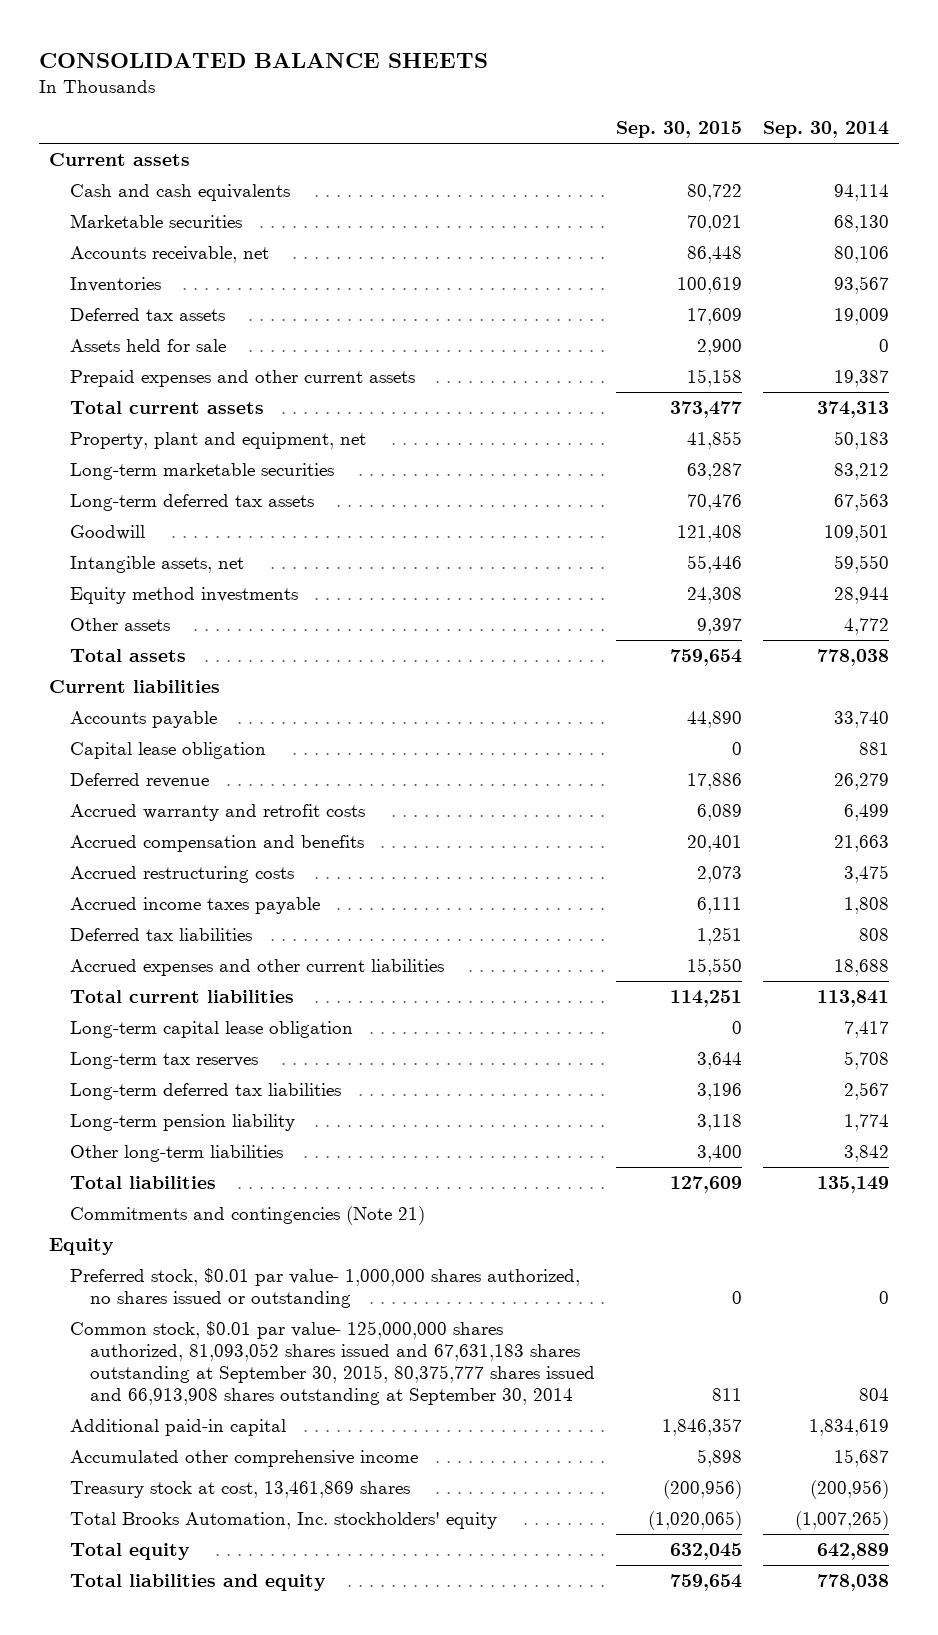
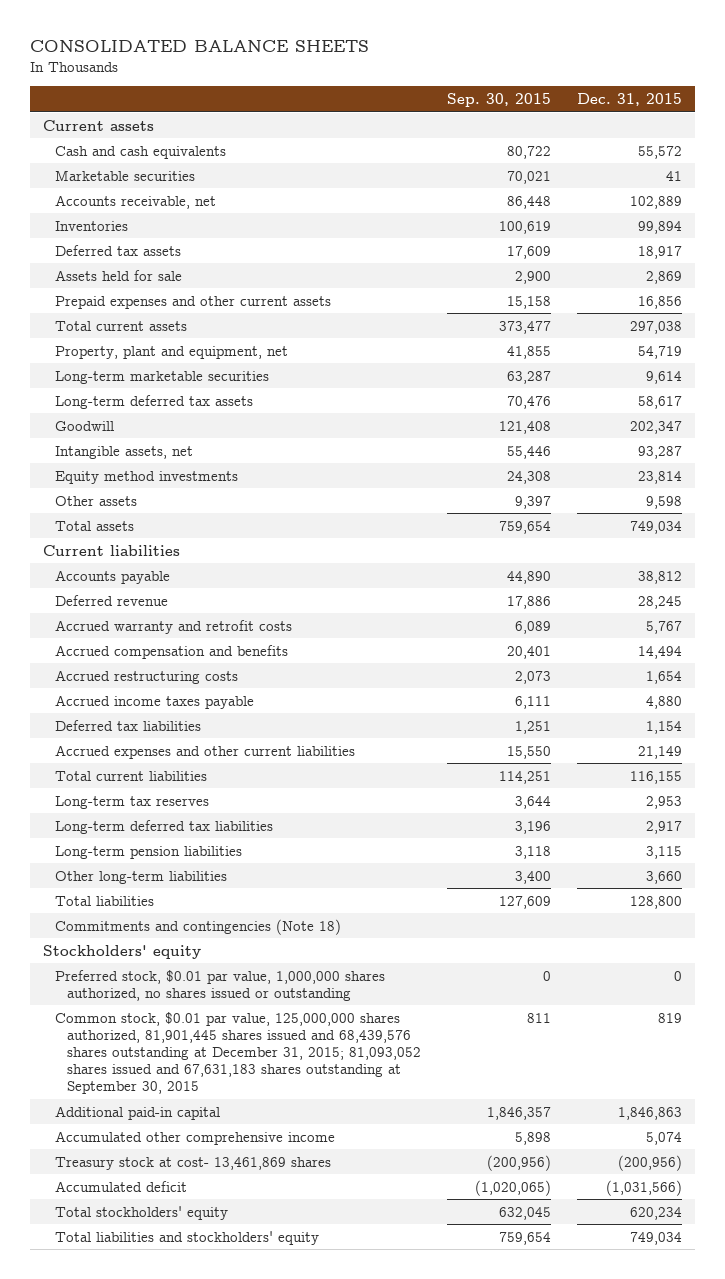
- | Sep. 30, 2015 | Sep. 30, 2014
+ | Sep. 30, 2015 | Dec. 31, 2015
- Capital lease obligation | 0 | 881
- Long-term capital lease obligation | 0 | 7,417
- Long-term pension liability | 3,118 | 1,774
+ Long-term pension liabilities | 3,118 | 3,115
- Commitments and contingencies (Note 21)
- Equity
- Preferred stock, $0.01 par value- 1,000,000 shares authorized, no shares issued or outstanding | 0 | 0
- Common stock, $0.01 par value- 125,000,000 shares authorized, 81,093,052 shares issued and 67,631,183 shares outstanding at September 30, 2015, 80,375,777 shares issued and 66,913,908 shares outstanding at September 30, 2014 | 811 | 804
+ Commitments and contingencies (Note 18)
+ Stockholders' equity
+ Preferred stock, $0.01 par value, 1,000,000 shares authorized, no shares issued or outstanding | 0 | 0
+ Common stock, $0.01 par value, 125,000,000 shares authorized, 81,901,445 shares issued and 68,439,576 shares outstanding at December 31, 2015; 81,093,052 shares issued and 67,631,183 shares outstanding at September 30, 2015 | 811 | 819
- Treasury stock at cost, 13,461,869 shares | (200,956) | (200,956)
- Total Brooks Automation, Inc. stockholders' equity | (1,020,065) | (1,007,265)
- Total equity | 632,045 | 642,889
- Total liabilities and equity | 759,654 | 778,038
+ Treasury stock at cost- 13,461,869 shares | (200,956) | (200,956)
+ Accumulated deficit | (1,020,065) | (1,031,566)
+ Total stockholders' equity | 632,045 | 620,234
+ Total liabilities and stockholders' equity | 759,654 | 749,034

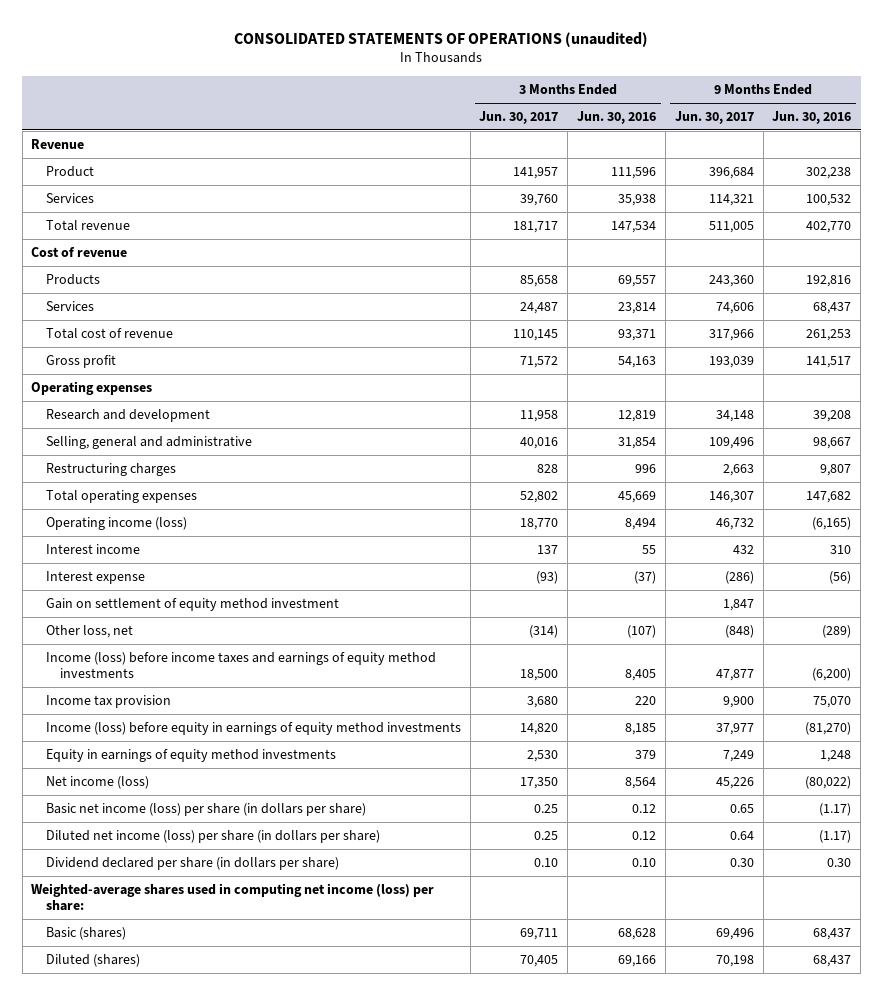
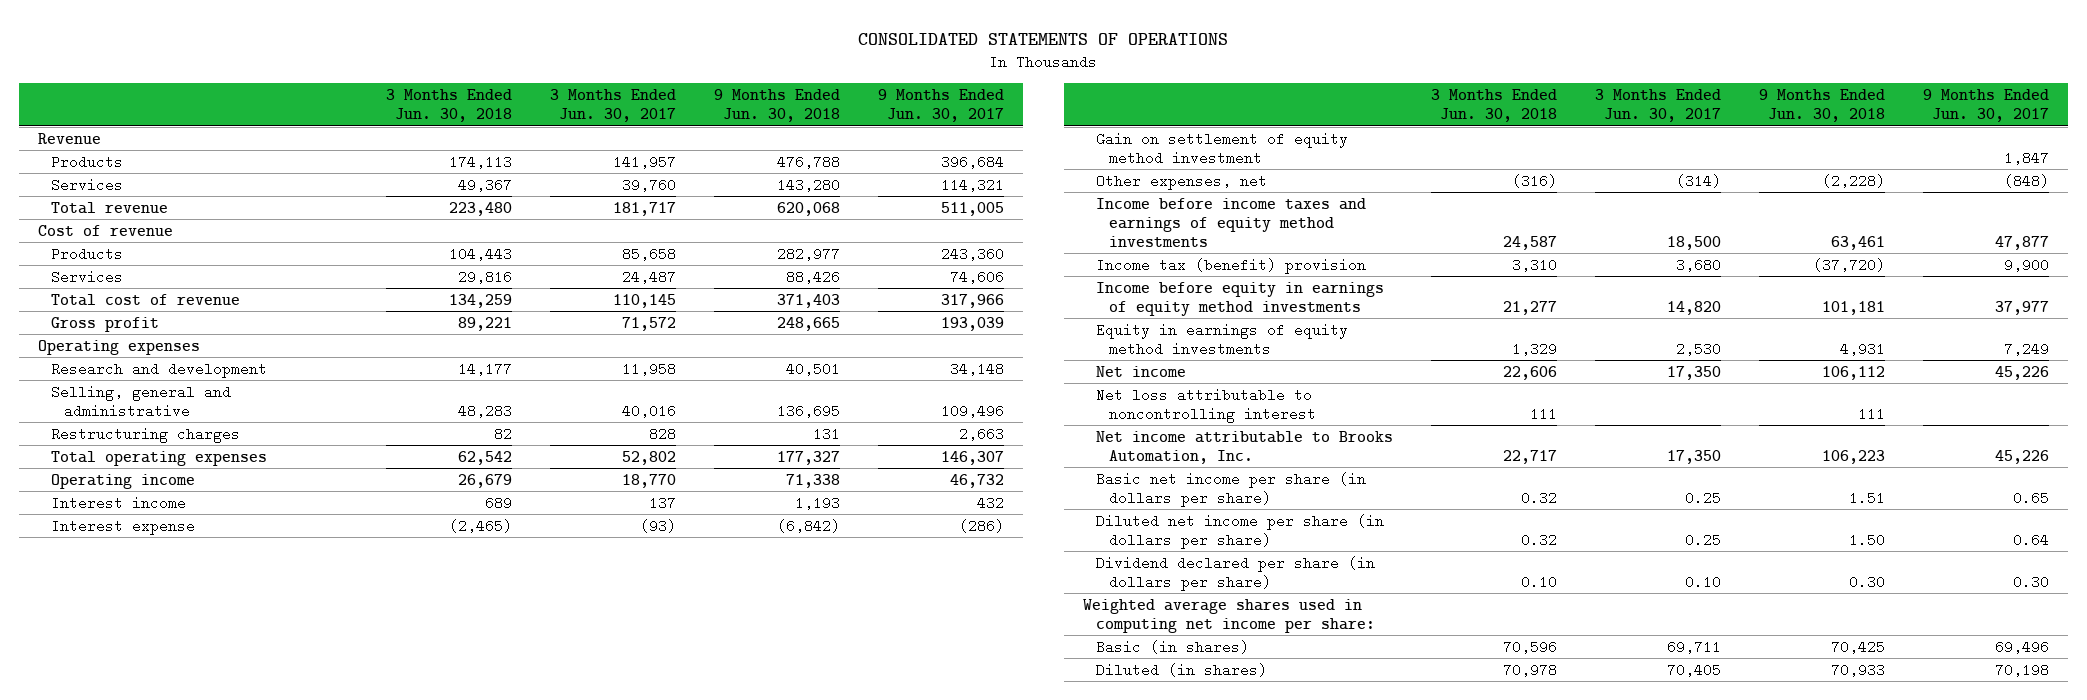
- CONSOLIDATED STATEMENTS OF OPERATIONS (unaudited)
+ CONSOLIDATED STATEMENTS OF OPERATIONS
- | 3 Months Ended Jun. 30, 2017 | 3 Months Ended Jun. 30, 2016 | 9 Months Ended Jun. 30, 2017 | 9 Months Ended Jun. 30, 2016
+ | 3 Months Ended Jun. 30, 2018 | 3 Months Ended Jun. 30, 2017 | 9 Months Ended Jun. 30, 2018 | 9 Months Ended Jun. 30, 2017
- Product | 141,957 | 111,596 | 396,684 | 302,238
+ Products | 174,113 | 141,957 | 476,788 | 396,684
- Operating income (loss) | 18,770 | 8,494 | 46,732 | (6,165)
+ Operating income | 26,679 | 18,770 | 71,338 | 46,732
- Other loss, net | (314) | (107) | (848) | (289)
- Income (loss) before income taxes and earnings of equity method investments | 18,500 | 8,405 | 47,877 | (6,200)
- Income tax provision | 3,680 | 220 | 9,900 | 75,070
- Income (loss) before equity in earnings of equity method investments | 14,820 | 8,185 | 37,977 | (81,270)
+ Other expenses, net | (316) | (314) | (2,228) | (848)
+ Income before income taxes and earnings of equity method investments | 24,587 | 18,500 | 63,461 | 47,877
+ Income tax (benefit) provision | 3,310 | 3,680 | (37,720) | 9,900
+ Income before equity in earnings of equity method investments | 21,277 | 14,820 | 101,181 | 37,977
- Net income (loss) | 17,350 | 8,564 | 45,226 | (80,022)
- Basic net income (loss) per share (in dollars per share) | 0.25 | 0.12 | 0.65 | (1.17)
- Diluted net income (loss) per share (in dollars per share) | 0.25 | 0.12 | 0.64 | (1.17)
+ Net income | 22,606 | 17,350 | 106,112 | 45,226
+ Net loss attributable to noncontrolling interest | 111 | | 111 |
+ Net income attributable to Brooks Automation, Inc. | 22,717 | 17,350 | 106,223 | 45,226
+ Basic net income per share (in dollars per share) | 0.32 | 0.25 | 1.51 | 0.65
+ Diluted net income per share (in dollars per share) | 0.32 | 0.25 | 1.50 | 0.64
- Weighted-average shares used in computing net income (loss) per share:
- Basic (shares) | 69,711 | 68,628 | 69,496 | 68,437
- Diluted (shares) | 70,405 | 69,166 | 70,198 | 68,437
+ Weighted average shares used in computing net income per share:
+ Basic (in shares) | 70,596 | 69,711 | 70,425 | 69,496
+ Diluted (in shares) | 70,978 | 70,405 | 70,933 | 70,198

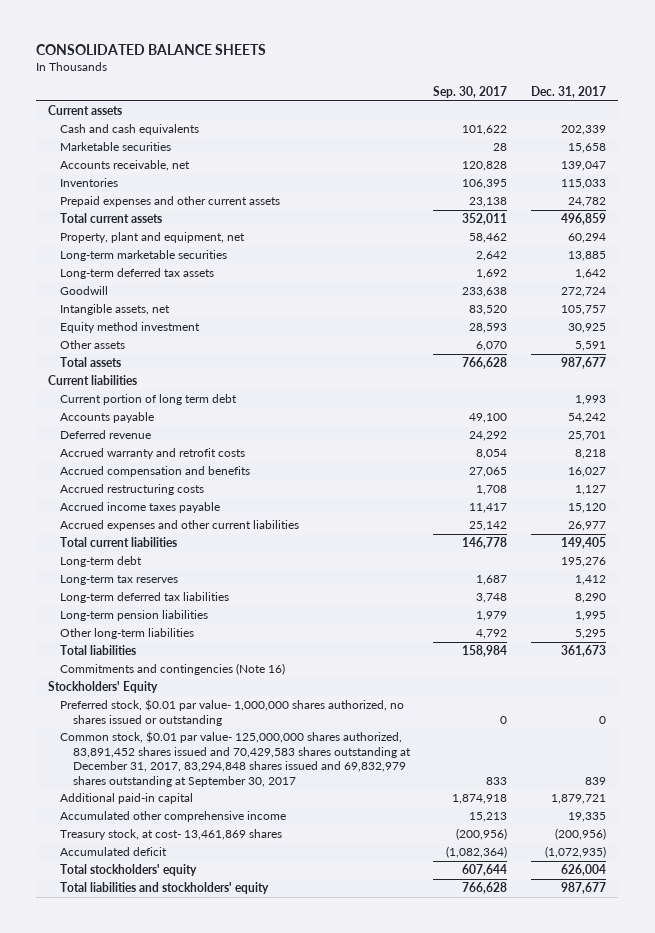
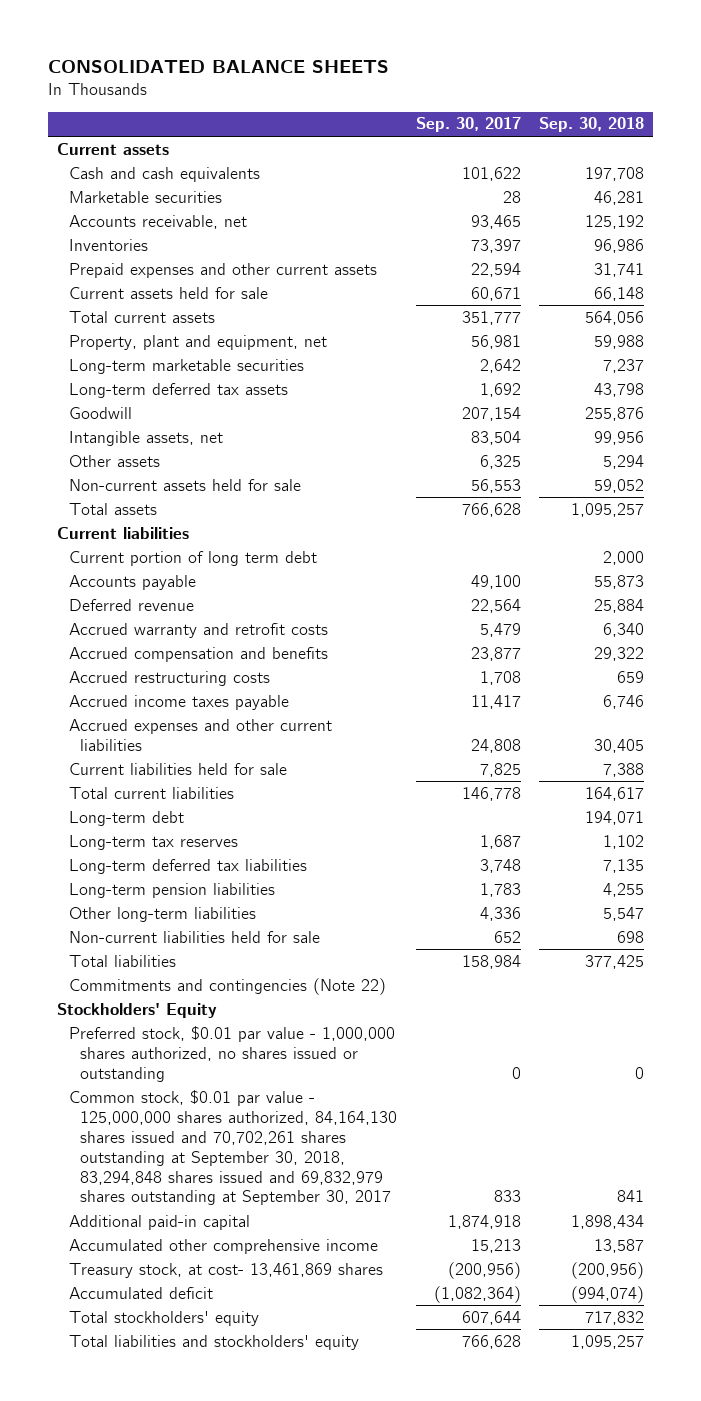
- | Sep. 30, 2017 | Dec. 31, 2017
+ | Sep. 30, 2017 | Sep. 30, 2018
- Accounts receivable, net | 120,828 | 139,047
- Inventories | 106,395 | 115,033
- Prepaid expenses and other current assets | 23,138 | 24,782
- Total current assets | 352,011 | 496,859
- Property, plant and equipment, net | 58,462 | 60,294
+ Accounts receivable, net | 93,465 | 125,192
+ Inventories | 73,397 | 96,986
+ Prepaid expenses and other current assets | 22,594 | 31,741
+ Current assets held for sale | 60,671 | 66,148
+ Total current assets | 351,777 | 564,056
+ Property, plant and equipment, net | 56,981 | 59,988
- Goodwill | 233,638 | 272,724
- Intangible assets, net | 83,520 | 105,757
- Equity method investment | 28,593 | 30,925
- Other assets | 6,070 | 5,591
+ Goodwill | 207,154 | 255,876
+ Intangible assets, net | 83,504 | 99,956
+ Other assets | 6,325 | 5,294
+ Non-current assets held for sale | 56,553 | 59,052
- Deferred revenue | 24,292 | 25,701
- Accrued warranty and retrofit costs | 8,054 | 8,218
- Accrued compensation and benefits | 27,065 | 16,027
+ Deferred revenue | 22,564 | 25,884
+ Accrued warranty and retrofit costs | 5,479 | 6,340
+ Accrued compensation and benefits | 23,877 | 29,322
- Accrued expenses and other current liabilities | 25,142 | 26,977
+ Accrued expenses and other current liabilities | 24,808 | 30,405
+ Current liabilities held for sale | 7,825 | 7,388
- Long-term pension liabilities | 1,979 | 1,995
- Other long-term liabilities | 4,792 | 5,295
+ Long-term pension liabilities | 1,783 | 4,255
+ Other long-term liabilities | 4,336 | 5,547
+ Non-current liabilities held for sale | 652 | 698
- Commitments and contingencies (Note 16)
+ Commitments and contingencies (Note 22)
- Preferred stock, $0.01 par value- 1,000,000 shares authorized, no shares issued or outstanding | 0 | 0
- Common stock, $0.01 par value- 125,000,000 shares authorized, 83,891,452 shares issued and 70,429,583 shares outstanding at December 31, 2017, 83,294,848 shares issued and 69,832,979 shares outstanding at September 30, 2017 | 833 | 839
+ Preferred stock, $0.01 par value - 1,000,000 shares authorized, no shares issued or outstanding | 0 | 0
+ Common stock, $0.01 par value - 125,000,000 shares authorized, 84,164,130 shares issued and 70,702,261 shares outstanding at September 30, 2018, 83,294,848 shares issued and 69,832,979 shares outstanding at September 30, 2017 | 833 | 841

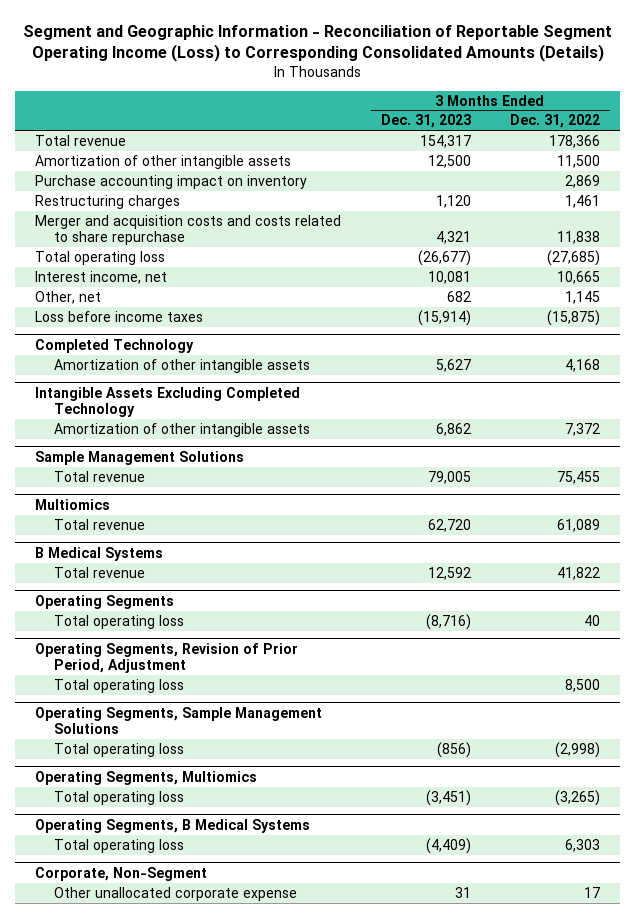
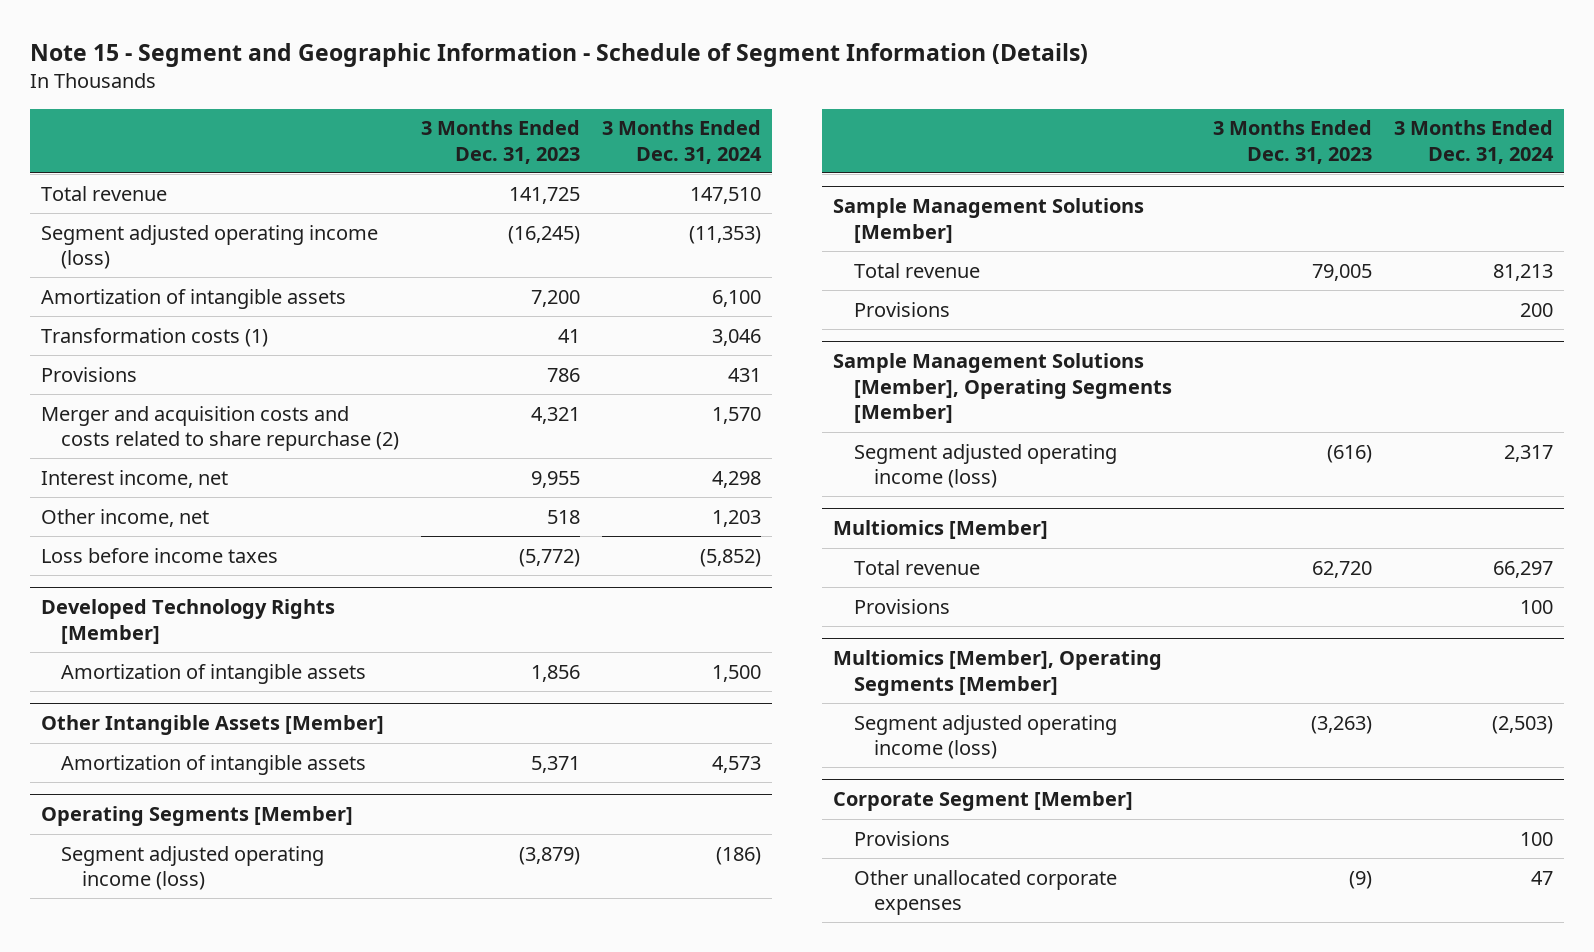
- Segment and Geographic Information - Reconciliation of Reportable Segment Operating Income (Loss) to Corresponding Consolidated Amounts (Details)
+ Note 15 - Segment and Geographic Information - Schedule of Segment Information (Details)
- | 3 Months Ended Dec. 31, 2023 | 3 Months Ended Dec. 31, 2022
+ | 3 Months Ended Dec. 31, 2023 | 3 Months Ended Dec. 31, 2024
- Total revenue | 154,317 | 178,366
- Amortization of other intangible assets | 12,500 | 11,500
- Purchase accounting impact on inventory | | 2,869
- Restructuring charges | 1,120 | 1,461
- Merger and acquisition costs and costs related to share repurchase | 4,321 | 11,838
- Total operating loss | (26,677) | (27,685)
- Interest income, net | 10,081 | 10,665
- Other, net | 682 | 1,145
- Loss before income taxes | (15,914) | (15,875)
- Completed Technology
- Amortization of other intangible assets | 5,627 | 4,168
- Intangible Assets Excluding Completed Technology
- Amortization of other intangible assets | 6,862 | 7,372
- Sample Management Solutions
+ Total revenue | 141,725 | 147,510
+ Segment adjusted operating income (loss) | (16,245) | (11,353)
+ Amortization of intangible assets | 7,200 | 6,100
+ Transformation costs (1) | 41 | 3,046
+ Provisions | 786 | 431
+ Merger and acquisition costs and costs related to share repurchase (2) | 4,321 | 1,570
+ Interest income, net | 9,955 | 4,298
+ Other income, net | 518 | 1,203
+ Loss before income taxes | (5,772) | (5,852)
+ Developed Technology Rights [Member]
+ Amortization of intangible assets | 1,856 | 1,500
+ Other Intangible Assets [Member]
+ Amortization of intangible assets | 5,371 | 4,573
+ Operating Segments [Member]
+ Segment adjusted operating income (loss) | (3,879) | (186)
+ Sample Management Solutions [Member]
- Multiomics
+ Provisions | | 200
+ Sample Management Solutions [Member], Operating Segments [Member]
+ Segment adjusted operating income (loss) | (616) | 2,317
+ Multiomics [Member]
- B Medical Systems
- Total revenue | 12,592 | 41,822
- Operating Segments
- Total operating loss | (8,716) | 40
- Operating Segments, Revision of Prior Period, Adjustment
- Total operating loss | | 8,500
- Operating Segments, Sample Management Solutions
- Total operating loss | (856) | (2,998)
- Operating Segments, Multiomics
- Total operating loss | (3,451) | (3,265)
- Operating Segments, B Medical Systems
- Total operating loss | (4,409) | 6,303
- Corporate, Non-Segment
- Other unallocated corporate expense | 31 | 17
+ Provisions | | 100
+ Multiomics [Member], Operating Segments [Member]
+ Segment adjusted operating income (loss) | (3,263) | (2,503)
+ Corporate Segment [Member]
+ Provisions | | 100
+ Other unallocated corporate expenses | (9) | 47

